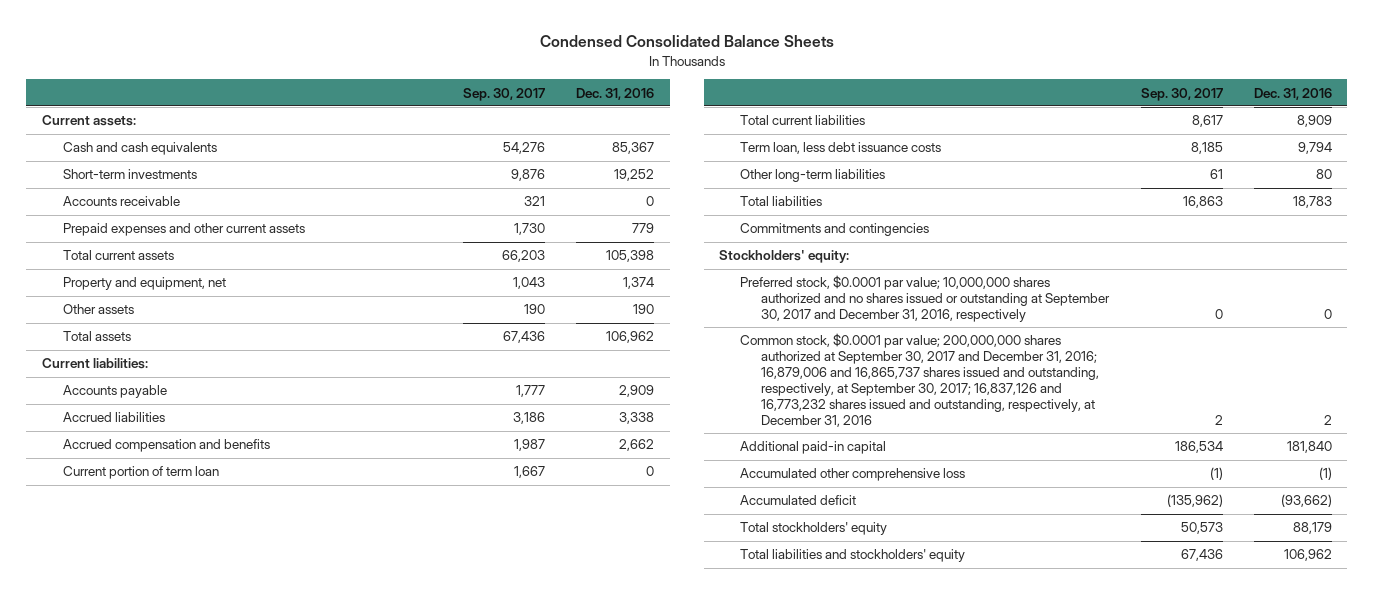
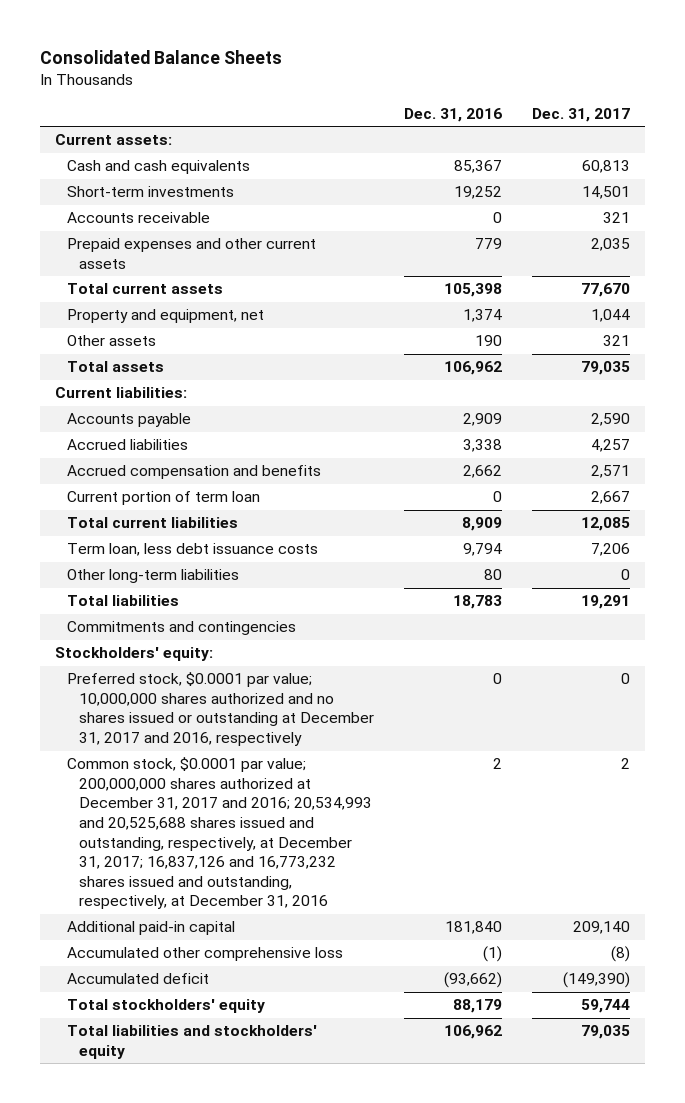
- Condensed Consolidated Balance Sheets
+ Consolidated Balance Sheets
- | Sep. 30, 2017 | Dec. 31, 2016
+ | Dec. 31, 2016 | Dec. 31, 2017
- Preferred stock, $0.0001 par value; 10,000,000 shares authorized and no shares issued or outstanding at September 30, 2017 and December 31, 2016, respectively | 0 | 0
- Common stock, $0.0001 par value; 200,000,000 shares authorized at September 30, 2017 and December 31, 2016; 16,879,006 and 16,865,737 shares issued and outstanding, respectively, at September 30, 2017; 16,837,126 and 16,773,232 shares issued and outstanding, respectively, at December 31, 2016 | 2 | 2
+ Preferred stock, $0.0001 par value; 10,000,000 shares authorized and no shares issued or outstanding at December 31, 2017 and 2016, respectively | 0 | 0
+ Common stock, $0.0001 par value; 200,000,000 shares authorized at December 31, 2017 and 2016; 20,534,993 and 20,525,688 shares issued and outstanding, respectively, at December 31, 2017; 16,837,126 and 16,773,232 shares issued and outstanding, respectively, at December 31, 2016 | 2 | 2

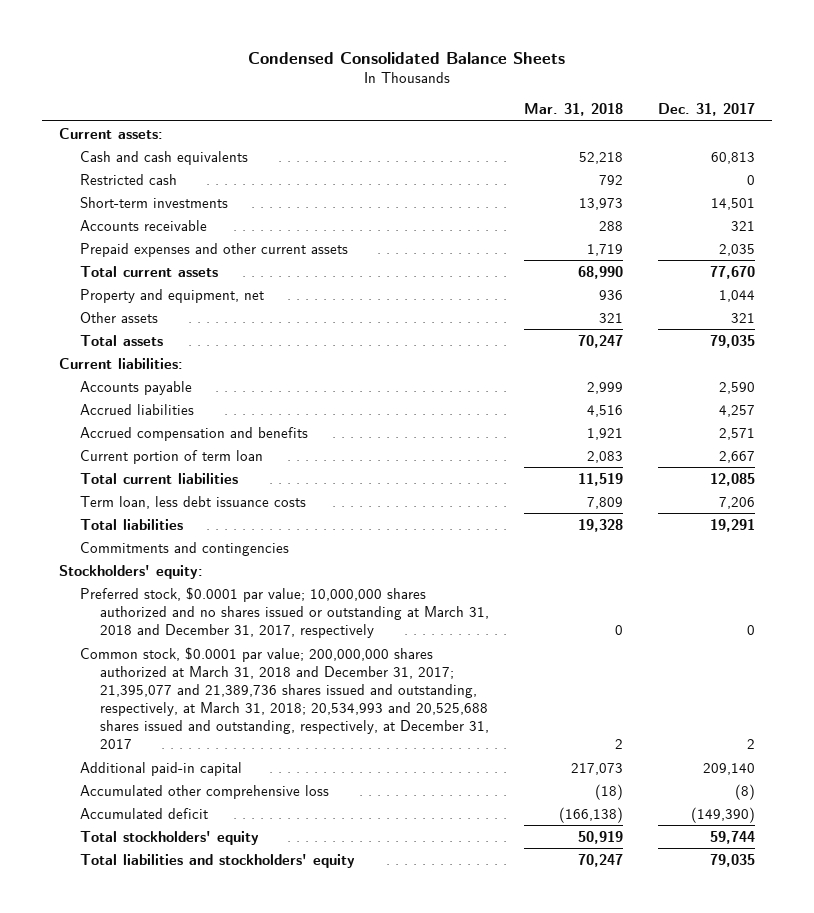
- Consolidated Balance Sheets
+ Condensed Consolidated Balance Sheets
- | Dec. 31, 2016 | Dec. 31, 2017
+ | Mar. 31, 2018 | Dec. 31, 2017
+ Restricted cash | 792 | 0
- Other long-term liabilities | 80 | 0
- Preferred stock, $0.0001 par value; 10,000,000 shares authorized and no shares issued or outstanding at December 31, 2017 and 2016, respectively | 0 | 0
- Common stock, $0.0001 par value; 200,000,000 shares authorized at December 31, 2017 and 2016; 20,534,993 and 20,525,688 shares issued and outstanding, respectively, at December 31, 2017; 16,837,126 and 16,773,232 shares issued and outstanding, respectively, at December 31, 2016 | 2 | 2
+ Preferred stock, $0.0001 par value; 10,000,000 shares authorized and no shares issued or outstanding at March 31, 2018 and December 31, 2017, respectively | 0 | 0
+ Common stock, $0.0001 par value; 200,000,000 shares authorized at March 31, 2018 and December 31, 2017; 21,395,077 and 21,389,736 shares issued and outstanding, respectively, at March 31, 2018; 20,534,993 and 20,525,688 shares issued and outstanding, respectively, at December 31, 2017 | 2 | 2

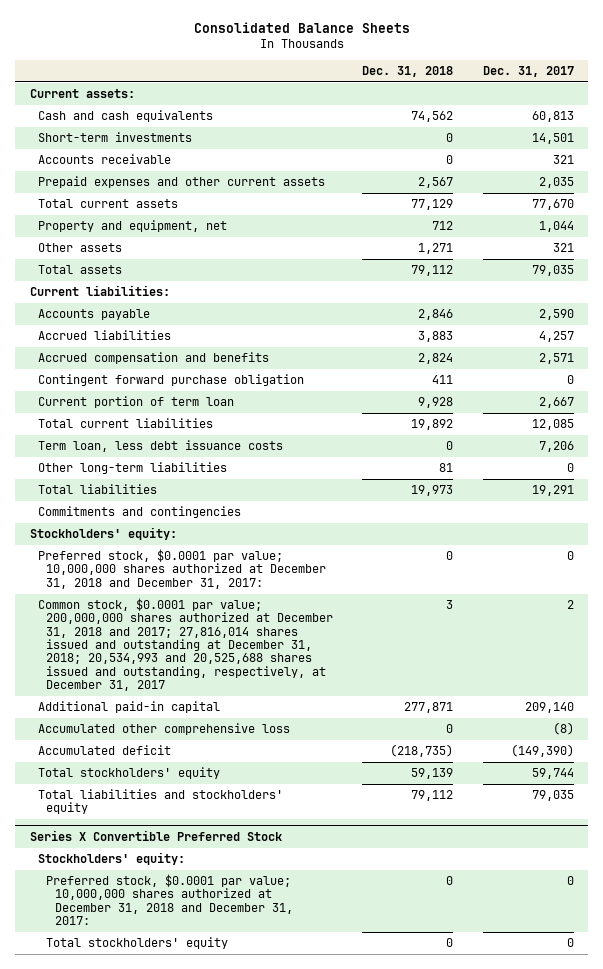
- Condensed Consolidated Balance Sheets
+ Consolidated Balance Sheets
- | Mar. 31, 2018 | Dec. 31, 2017
+ | Dec. 31, 2018 | Dec. 31, 2017
- Restricted cash | 792 | 0
+ Contingent forward purchase obligation | 411 | 0
+ Other long-term liabilities | 81 | 0
- Preferred stock, $0.0001 par value; 10,000,000 shares authorized and no shares issued or outstanding at March 31, 2018 and December 31, 2017, respectively | 0 | 0
- Common stock, $0.0001 par value; 200,000,000 shares authorized at March 31, 2018 and December 31, 2017; 21,395,077 and 21,389,736 shares issued and outstanding, respectively, at March 31, 2018; 20,534,993 and 20,525,688 shares issued and outstanding, respectively, at December 31, 2017 | 2 | 2
+ Preferred stock, $0.0001 par value; 10,000,000 shares authorized at December 31, 2018 and December 31, 2017: | 0 | 0
+ Common stock, $0.0001 par value; 200,000,000 shares authorized at December 31, 2018 and 2017; 27,816,014 shares issued and outstanding at December 31, 2018; 20,534,993 and 20,525,688 shares issued and outstanding, respectively, at December 31, 2017 | 3 | 2
+ Series X Convertible Preferred Stock
+ Stockholders' equity:
+ Preferred stock, $0.0001 par value; 10,000,000 shares authorized at December 31, 2018 and December 31, 2017: | 0 | 0
+ Total stockholders' equity | 0 | 0

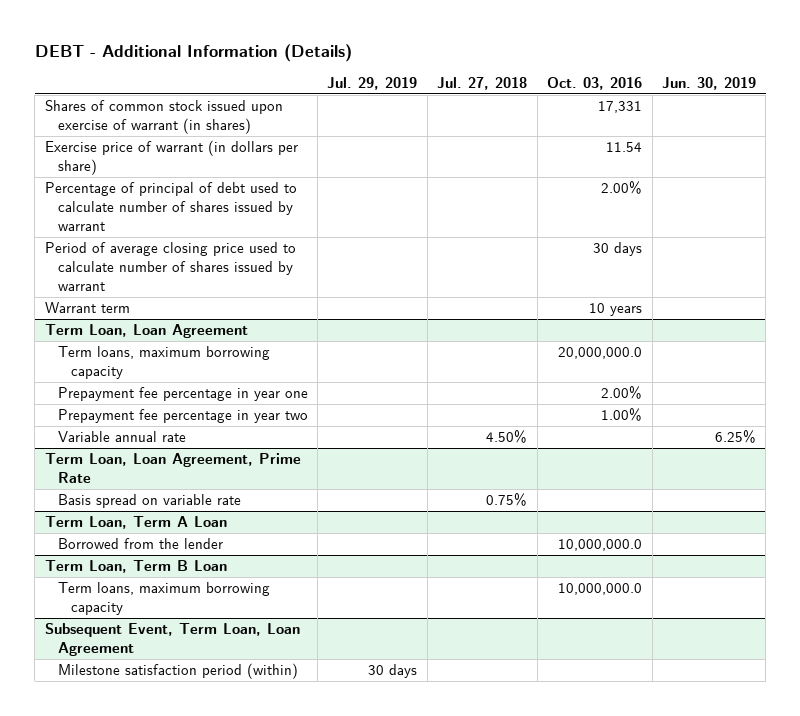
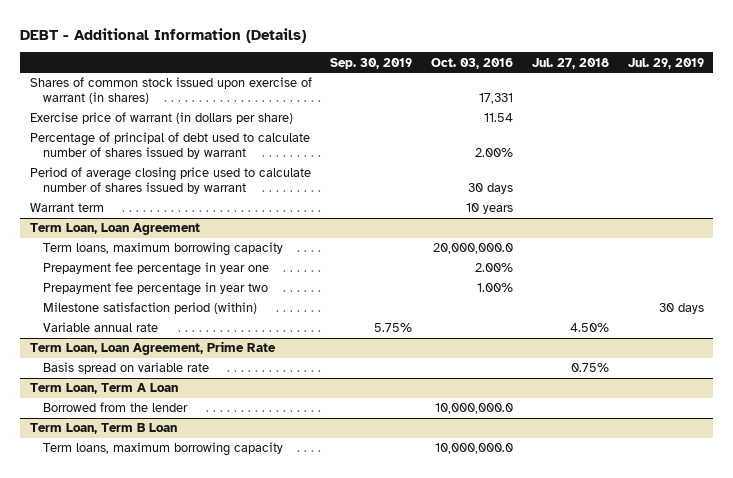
- | Jul. 29, 2019 | Jul. 27, 2018 | Oct. 03, 2016 | Jun. 30, 2019
+ | Sep. 30, 2019 | Oct. 03, 2016 | Jul. 27, 2018 | Jul. 29, 2019
@ Term Loan, Loan Agreement
+ Milestone satisfaction period (within) | | | | 30 days
- Subsequent Event, Term Loan, Loan Agreement
- Milestone satisfaction period (within) | 30 days | | |

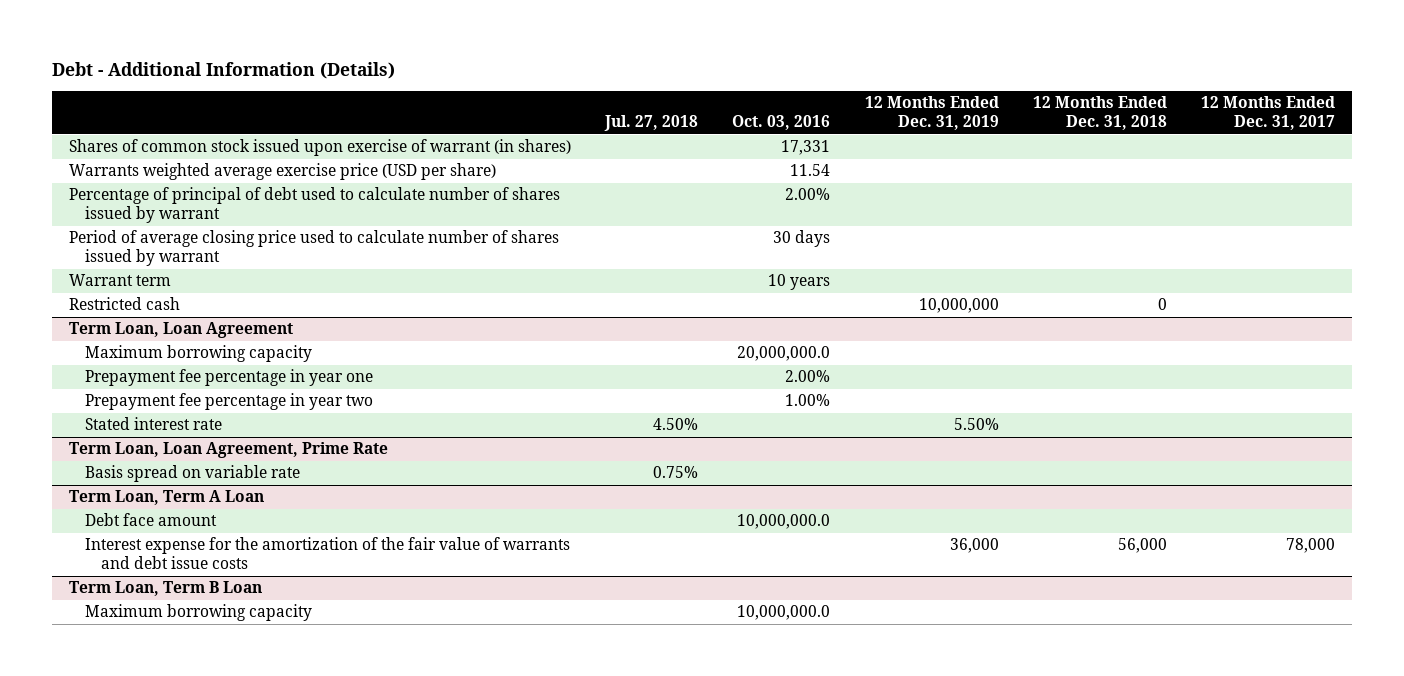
- DEBT - Additional Information (Details)
+ Debt - Additional Information (Details)
- | Sep. 30, 2019 | Oct. 03, 2016 | Jul. 27, 2018 | Jul. 29, 2019
+ | Jul. 27, 2018 | Oct. 03, 2016 | 12 Months Ended Dec. 31, 2019 | 12 Months Ended Dec. 31, 2018 | 12 Months Ended Dec. 31, 2017
- Exercise price of warrant (in dollars per share) | | 11.54 | |
+ Warrants weighted average exercise price (USD per share) | | 11.54 | | |
+ Restricted cash | | | 10,000,000 | 0 |
@ Term Loan, Loan Agreement
- Term loans, maximum borrowing capacity | | 20,000,000.0 | |
+ Maximum borrowing capacity | | 20,000,000.0 | | |
- Milestone satisfaction period (within) | | | | 30 days
- Variable annual rate | 5.75% | | 4.50% |
+ Stated interest rate | 4.50% | | 5.50% | |
@ Term Loan, Term A Loan
- Borrowed from the lender | | 10,000,000.0 | |
+ Debt face amount | | 10,000,000.0 | | |
+ Interest expense for the amortization of the fair value of warrants and debt issue costs | | | 36,000 | 56,000 | 78,000
@ Term Loan, Term B Loan
- Term loans, maximum borrowing capacity | | 10,000,000.0 | |
+ Maximum borrowing capacity | | 10,000,000.0 | | |

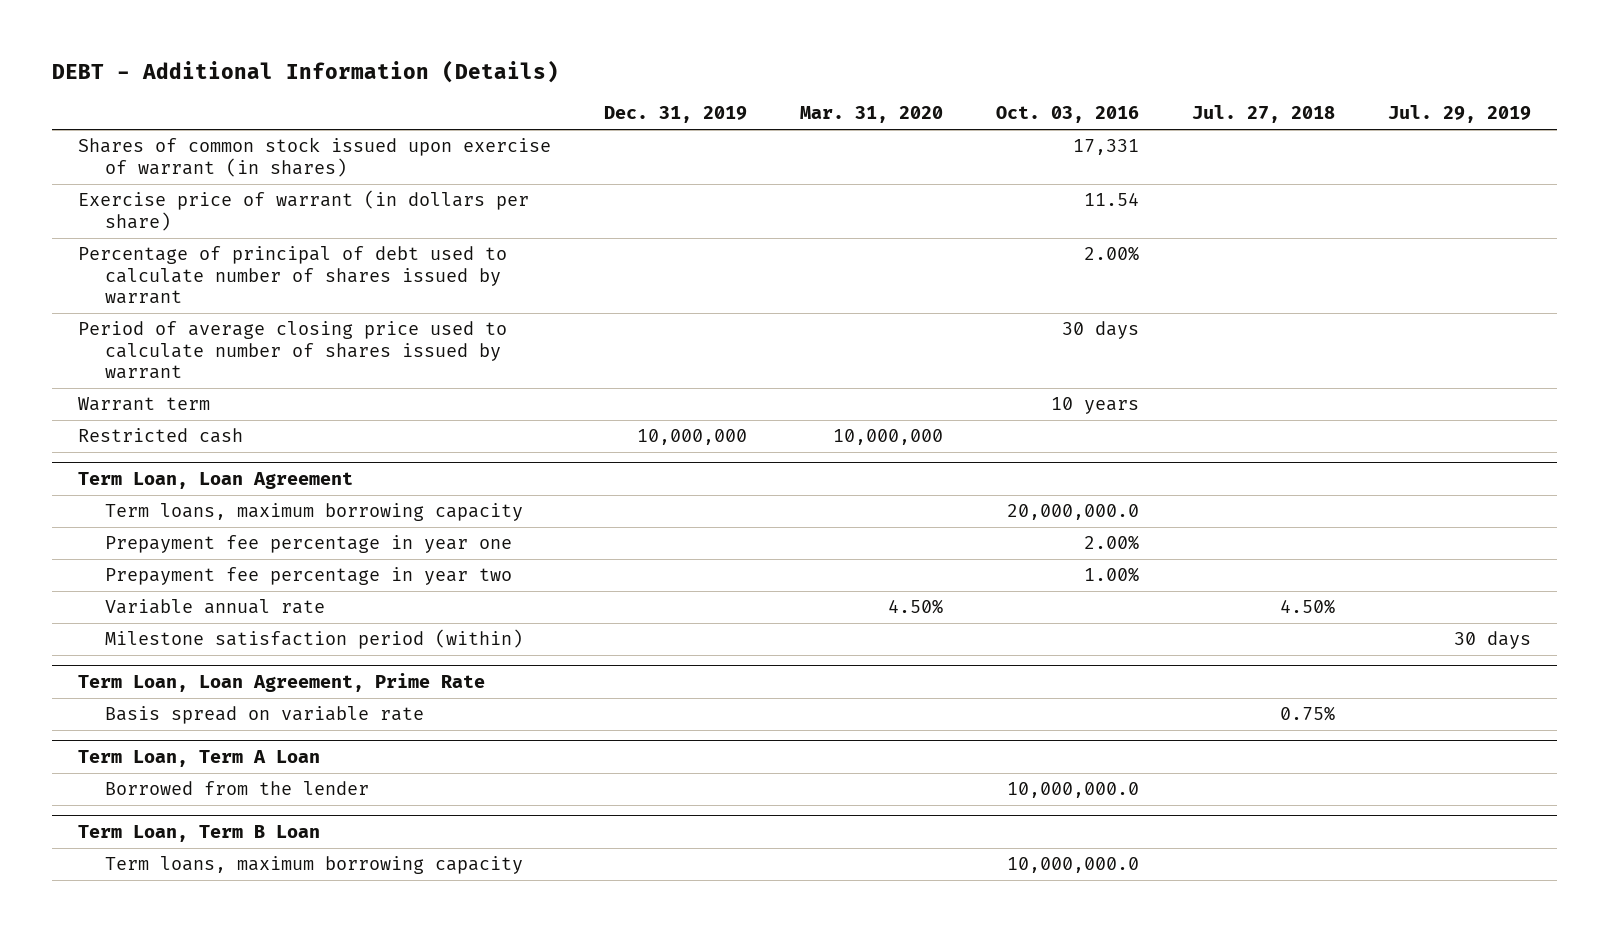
- Debt - Additional Information (Details)
+ DEBT - Additional Information (Details)
- | Jul. 27, 2018 | Oct. 03, 2016 | 12 Months Ended Dec. 31, 2019 | 12 Months Ended Dec. 31, 2018 | 12 Months Ended Dec. 31, 2017
+ | Dec. 31, 2019 | Mar. 31, 2020 | Oct. 03, 2016 | Jul. 27, 2018 | Jul. 29, 2019
- Warrants weighted average exercise price (USD per share) | | 11.54 | | |
+ Exercise price of warrant (in dollars per share) | | | 11.54 | |
@ Term Loan, Loan Agreement
- Maximum borrowing capacity | | 20,000,000.0 | | |
+ Term loans, maximum borrowing capacity | | | 20,000,000.0 | |
- Stated interest rate | 4.50% | | 5.50% | |
+ Variable annual rate | | 4.50% | | 4.50% |
+ Milestone satisfaction period (within) | | | | | 30 days
@ Term Loan, Term A Loan
- Debt face amount | | 10,000,000.0 | | |
- Interest expense for the amortization of the fair value of warrants and debt issue costs | | | 36,000 | 56,000 | 78,000
+ Borrowed from the lender | | | 10,000,000.0 | |
@ Term Loan, Term B Loan
- Maximum borrowing capacity | | 10,000,000.0 | | |
+ Term loans, maximum borrowing capacity | | | 10,000,000.0 | |

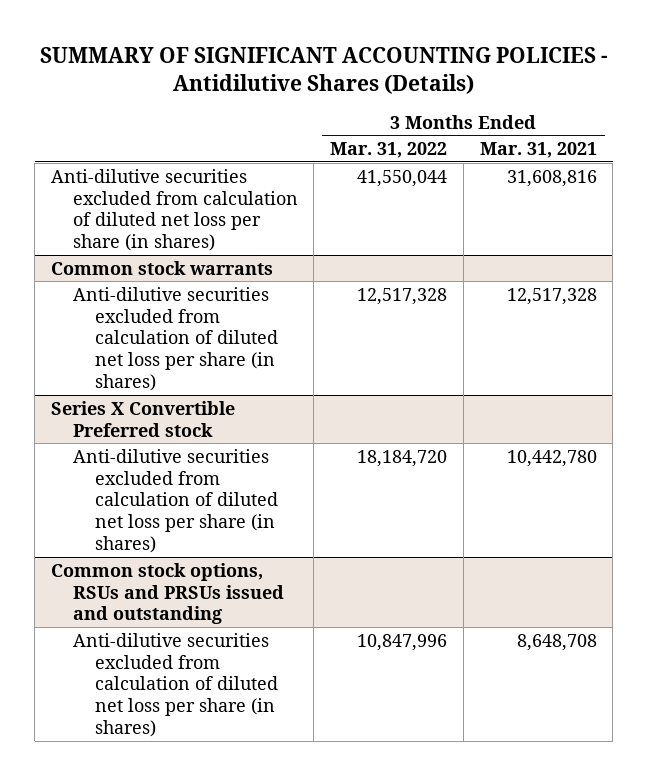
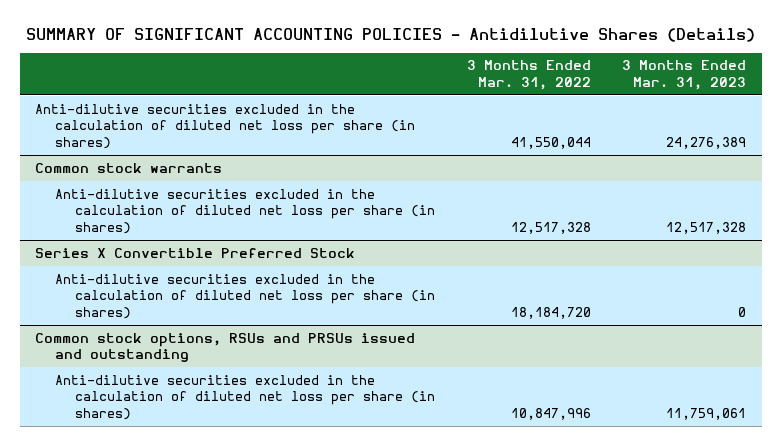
- | 3 Months Ended Mar. 31, 2022 | 3 Months Ended Mar. 31, 2021
+ | 3 Months Ended Mar. 31, 2022 | 3 Months Ended Mar. 31, 2023
- Anti-dilutive securities excluded from calculation of diluted net loss per share (in shares) | 41,550,044 | 31,608,816
+ Anti-dilutive securities excluded in the calculation of diluted net loss per share (in shares) | 41,550,044 | 24,276,389
@ Common stock warrants
- Anti-dilutive securities excluded from calculation of diluted net loss per share (in shares) | 12,517,328 | 12,517,328
- Series X Convertible Preferred stock
- Anti-dilutive securities excluded from calculation of diluted net loss per share (in shares) | 18,184,720 | 10,442,780
@ Common stock warrants
+ Anti-dilutive securities excluded in the calculation of diluted net loss per share (in shares) | 12,517,328 | 12,517,328
+ Series X Convertible Preferred Stock
+ Anti-dilutive securities excluded in the calculation of diluted net loss per share (in shares) | 18,184,720 | 0
@ Common stock options, RSUs and PRSUs issued and outstanding
- Anti-dilutive securities excluded from calculation of diluted net loss per share (in shares) | 10,847,996 | 8,648,708
+ Anti-dilutive securities excluded in the calculation of diluted net loss per share (in shares) | 10,847,996 | 11,759,061

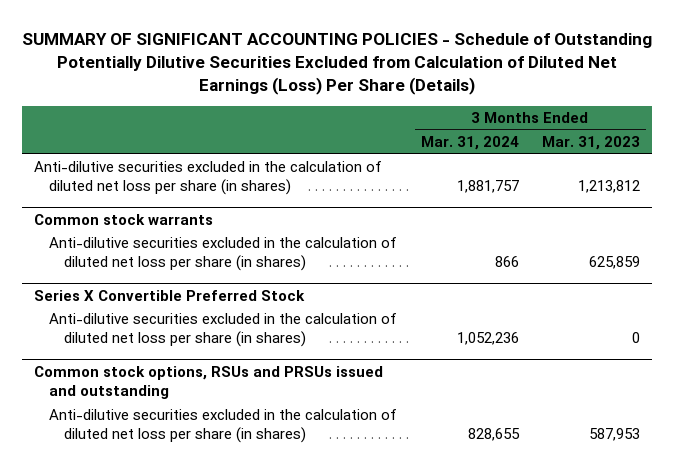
- SUMMARY OF SIGNIFICANT ACCOUNTING POLICIES - Antidilutive Shares (Details)
+ SUMMARY OF SIGNIFICANT ACCOUNTING POLICIES - Schedule of Outstanding Potentially Dilutive Securities Excluded from Calculation of Diluted Net Earnings (Loss) Per Share (Details)
- | 3 Months Ended Mar. 31, 2022 | 3 Months Ended Mar. 31, 2023
+ | 3 Months Ended Mar. 31, 2024 | 3 Months Ended Mar. 31, 2023
- Anti-dilutive securities excluded in the calculation of diluted net loss per share (in shares) | 41,550,044 | 24,276,389
+ Anti-dilutive securities excluded in the calculation of diluted net loss per share (in shares) | 1,881,757 | 1,213,812
@ Common stock warrants
- Anti-dilutive securities excluded in the calculation of diluted net loss per share (in shares) | 12,517,328 | 12,517,328
+ Anti-dilutive securities excluded in the calculation of diluted net loss per share (in shares) | 866 | 625,859
@ Common stock options, RSUs and PRSUs issued and outstanding
- Anti-dilutive securities excluded in the calculation of diluted net loss per share (in shares) | 10,847,996 | 11,759,061
+ Anti-dilutive securities excluded in the calculation of diluted net loss per share (in shares) | 828,655 | 587,953

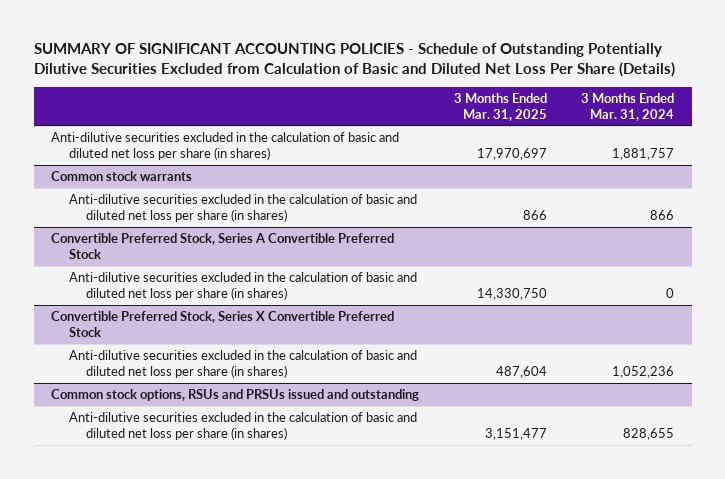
- SUMMARY OF SIGNIFICANT ACCOUNTING POLICIES - Schedule of Outstanding Potentially Dilutive Securities Excluded from Calculation of Diluted Net Earnings (Loss) Per Share (Details)
+ SUMMARY OF SIGNIFICANT ACCOUNTING POLICIES - Schedule of Outstanding Potentially Dilutive Securities Excluded from Calculation of Basic and Diluted Net Loss Per Share (Details)
- | 3 Months Ended Mar. 31, 2024 | 3 Months Ended Mar. 31, 2023
+ | 3 Months Ended Mar. 31, 2025 | 3 Months Ended Mar. 31, 2024
- Anti-dilutive securities excluded in the calculation of diluted net loss per share (in shares) | 1,881,757 | 1,213,812
+ Anti-dilutive securities excluded in the calculation of basic and diluted net loss per share (in shares) | 17,970,697 | 1,881,757
@ Common stock warrants
- Anti-dilutive securities excluded in the calculation of diluted net loss per share (in shares) | 866 | 625,859
- Series X Convertible Preferred Stock
- Anti-dilutive securities excluded in the calculation of diluted net loss per share (in shares) | 1,052,236 | 0
@ Common stock warrants
+ Anti-dilutive securities excluded in the calculation of basic and diluted net loss per share (in shares) | 866 | 866
+ Convertible Preferred Stock, Series A Convertible Preferred Stock
+ Anti-dilutive securities excluded in the calculation of basic and diluted net loss per share (in shares) | 14,330,750 | 0
+ Convertible Preferred Stock, Series X Convertible Preferred Stock
+ Anti-dilutive securities excluded in the calculation of basic and diluted net loss per share (in shares) | 487,604 | 1,052,236
@ Common stock options, RSUs and PRSUs issued and outstanding
- Anti-dilutive securities excluded in the calculation of diluted net loss per share (in shares) | 828,655 | 587,953
+ Anti-dilutive securities excluded in the calculation of basic and diluted net loss per share (in shares) | 3,151,477 | 828,655

